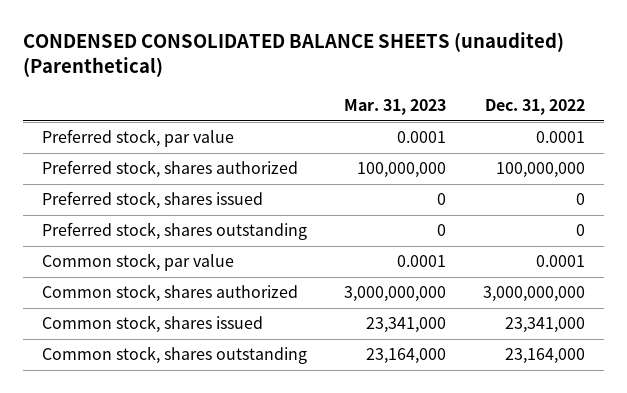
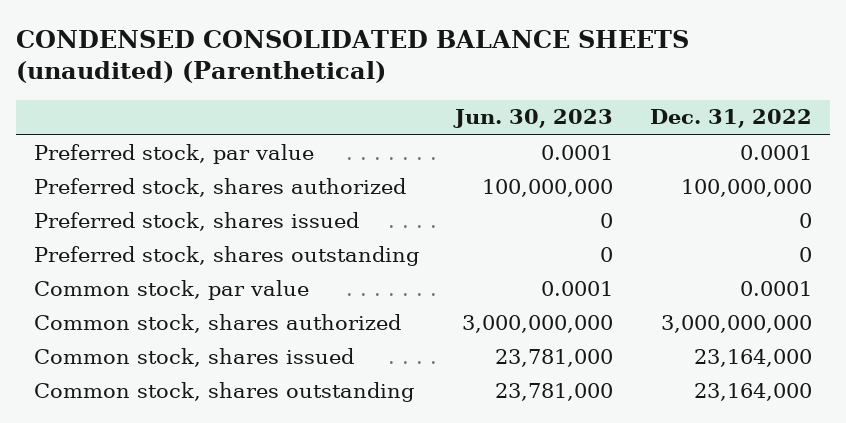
- | Mar. 31, 2023 | Dec. 31, 2022
+ | Jun. 30, 2023 | Dec. 31, 2022
- Common stock, shares issued | 23,341,000 | 23,341,000
+ Common stock, shares issued | 23,781,000 | 23,164,000

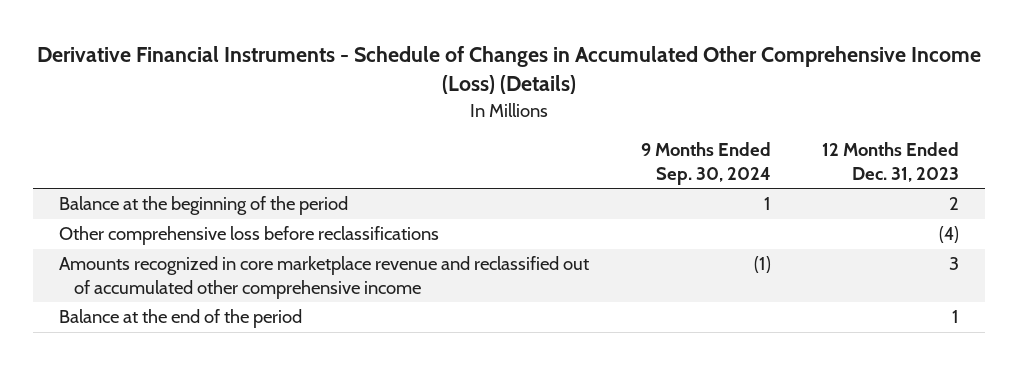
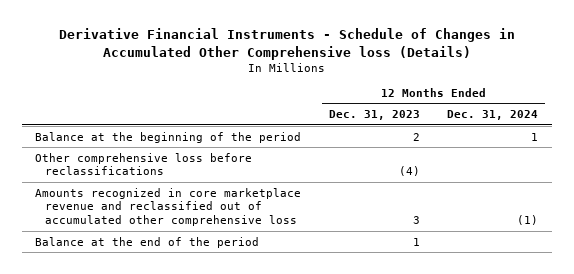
- Derivative Financial Instruments - Schedule of Changes in Accumulated Other Comprehensive Income (Loss) (Details)
+ Derivative Financial Instruments - Schedule of Changes in Accumulated Other Comprehensive loss (Details)
- | 9 Months Ended Sep. 30, 2024 | 12 Months Ended Dec. 31, 2023
+ | 12 Months Ended Dec. 31, 2023 | 12 Months Ended Dec. 31, 2024
- Amounts recognized in core marketplace revenue and reclassified out of accumulated other comprehensive income | (1) | 3
+ Amounts recognized in core marketplace revenue and reclassified out of accumulated other comprehensive loss | 3 | (1)

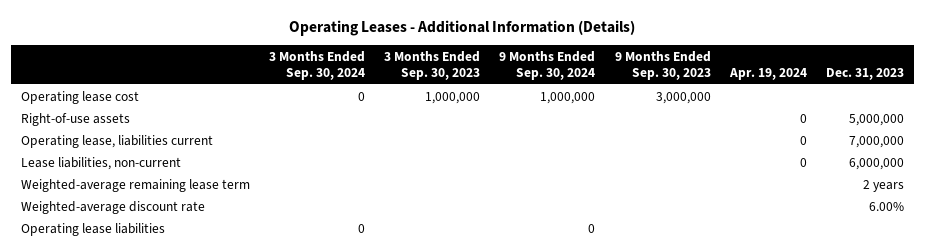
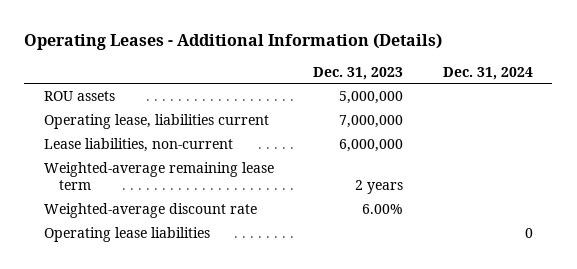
- | 3 Months Ended Sep. 30, 2024 | 3 Months Ended Sep. 30, 2023 | 9 Months Ended Sep. 30, 2024 | 9 Months Ended Sep. 30, 2023 | Apr. 19, 2024 | Dec. 31, 2023
+ | Dec. 31, 2023 | Dec. 31, 2024
- Operating lease cost | 0 | 1,000,000 | 1,000,000 | 3,000,000 | |
- Right-of-use assets | | | | | 0 | 5,000,000
+ ROU assets | 5,000,000 |

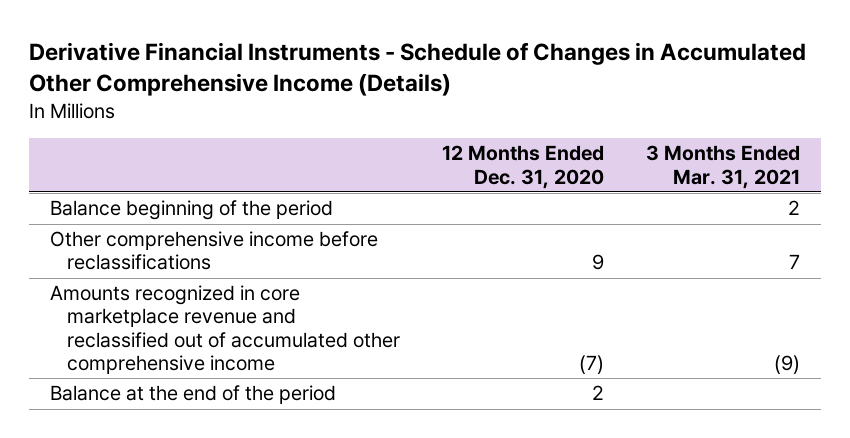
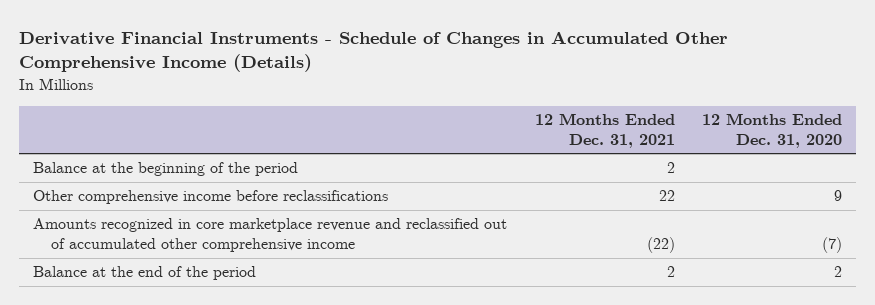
- | 12 Months Ended Dec. 31, 2020 | 3 Months Ended Mar. 31, 2021
+ | 12 Months Ended Dec. 31, 2021 | 12 Months Ended Dec. 31, 2020
- Balance beginning of the period | | 2
+ Balance at the beginning of the period | 2 |

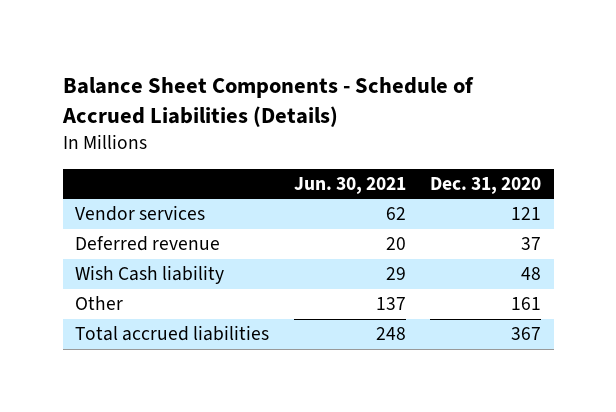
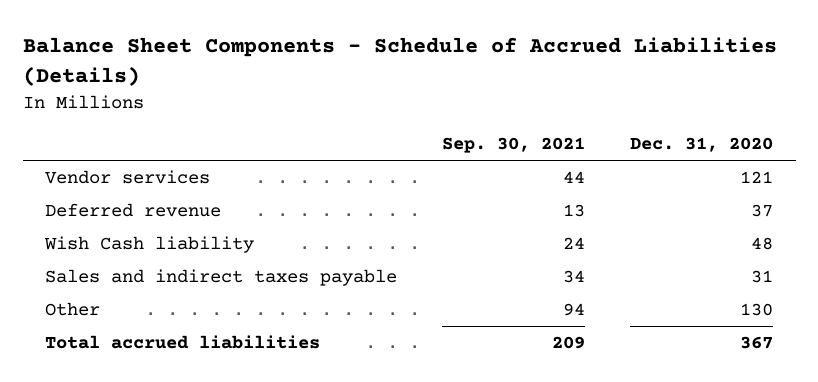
- | Jun. 30, 2021 | Dec. 31, 2020
+ | Sep. 30, 2021 | Dec. 31, 2020
- Other | 137 | 161
+ Sales and indirect taxes payable | 34 | 31
+ Other | 94 | 130

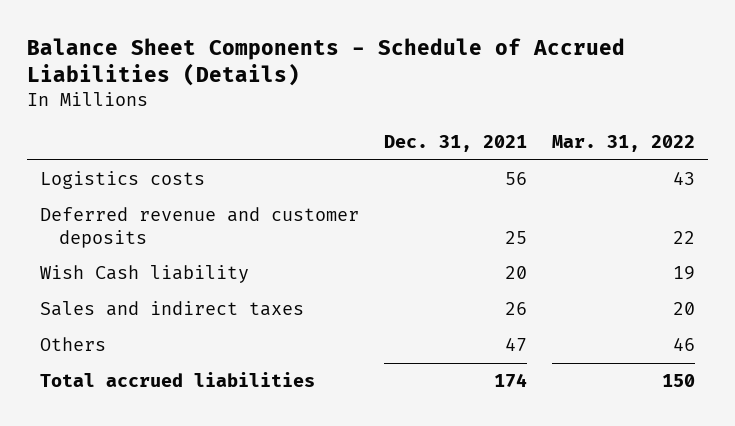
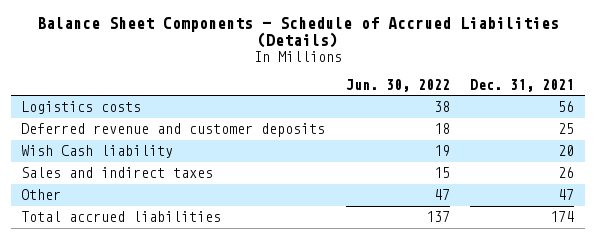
- | Dec. 31, 2021 | Mar. 31, 2022
+ | Jun. 30, 2022 | Dec. 31, 2021
- Others | 47 | 46
+ Other | 47 | 47

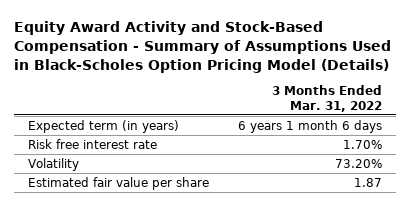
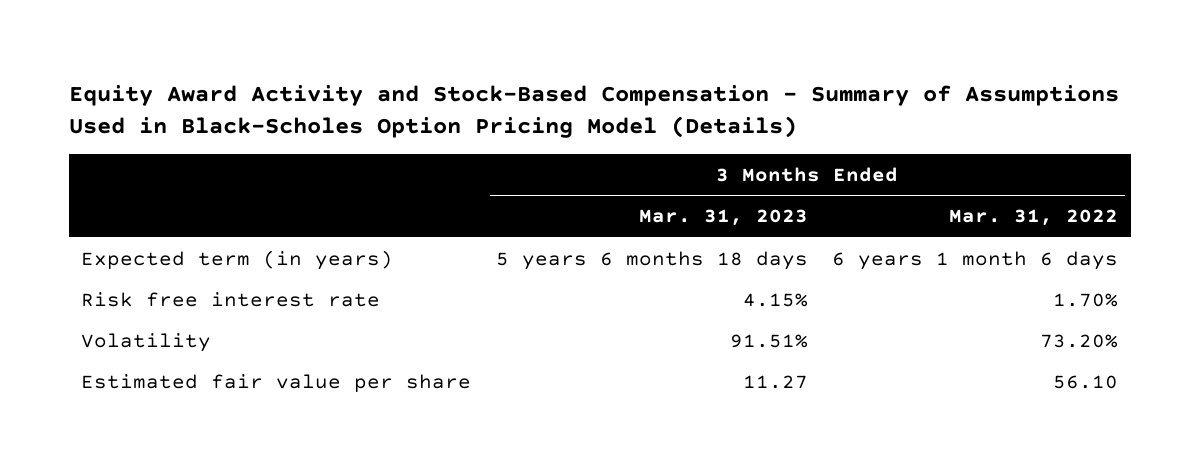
- | 3 Months Ended Mar. 31, 2022
+ | 3 Months Ended Mar. 31, 2023 | 3 Months Ended Mar. 31, 2022
- Estimated fair value per share | 1.87
+ Estimated fair value per share | 11.27 | 56.10

